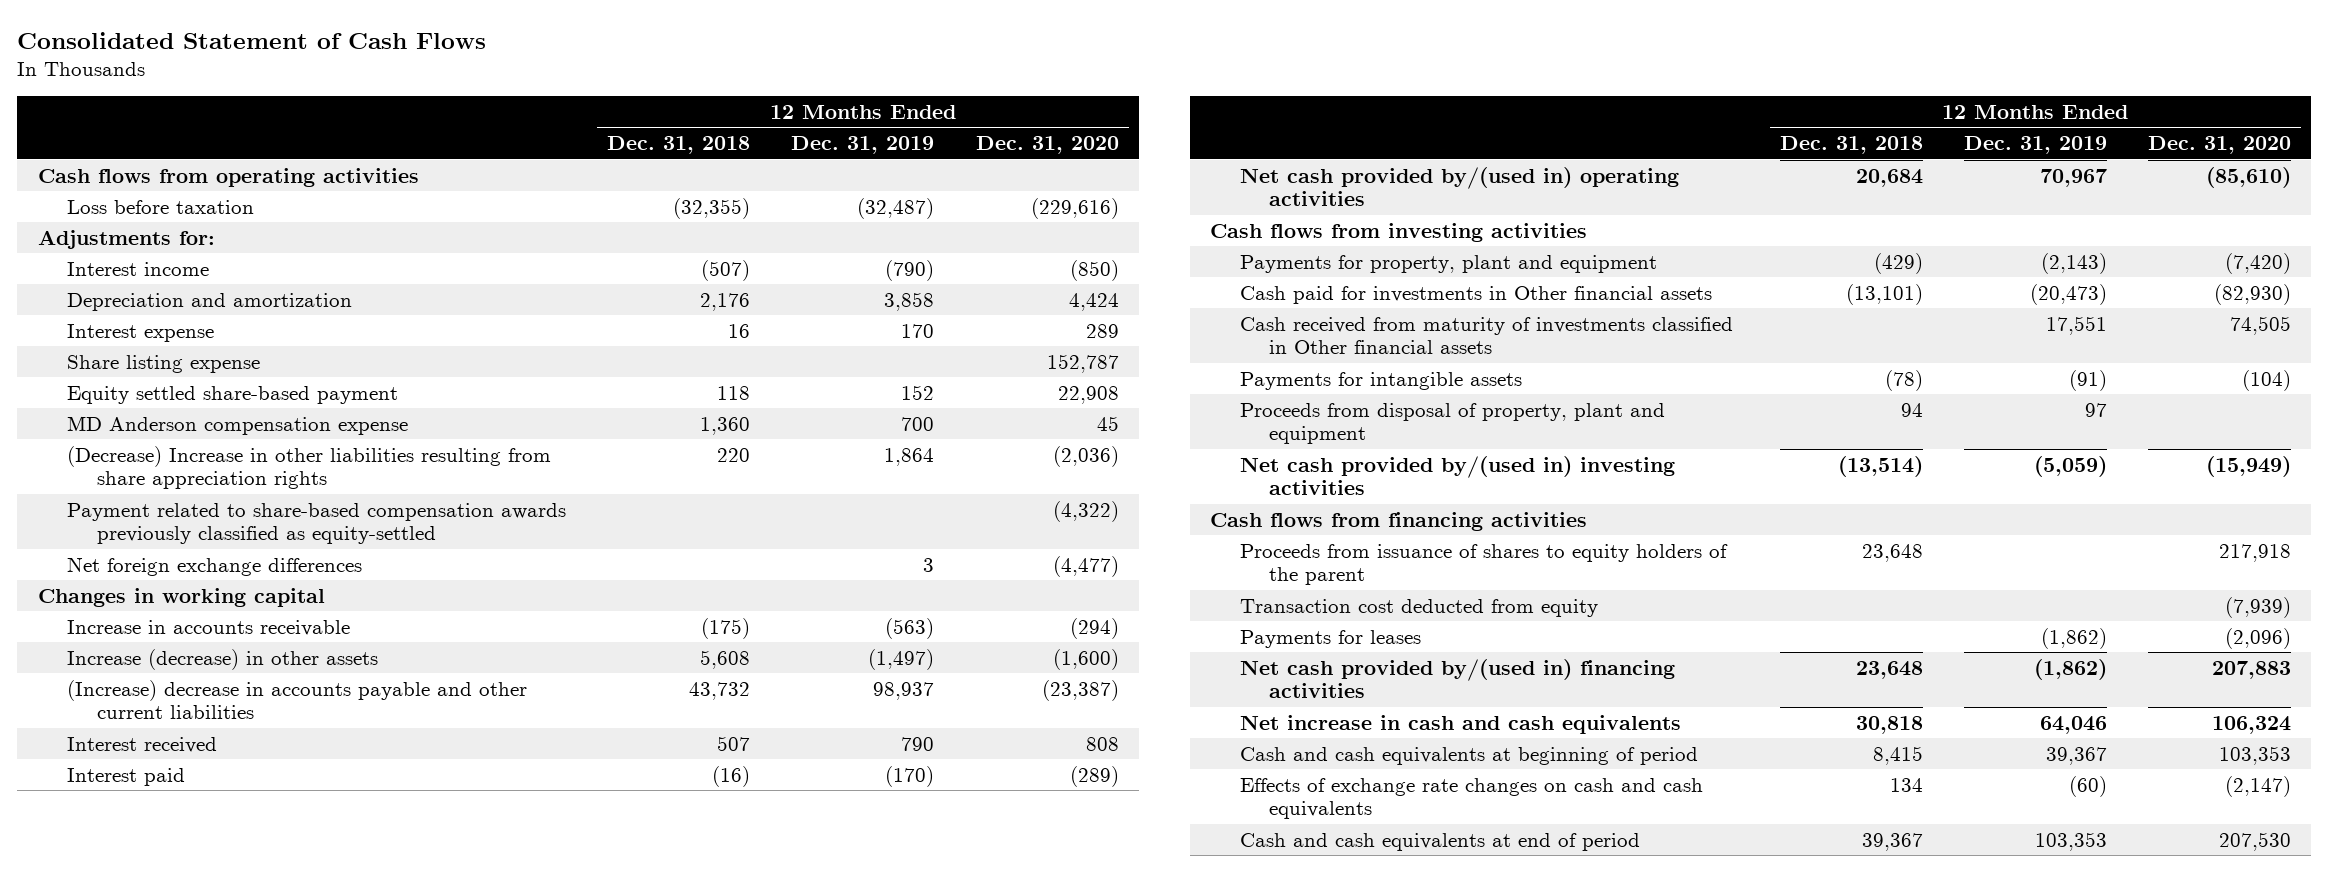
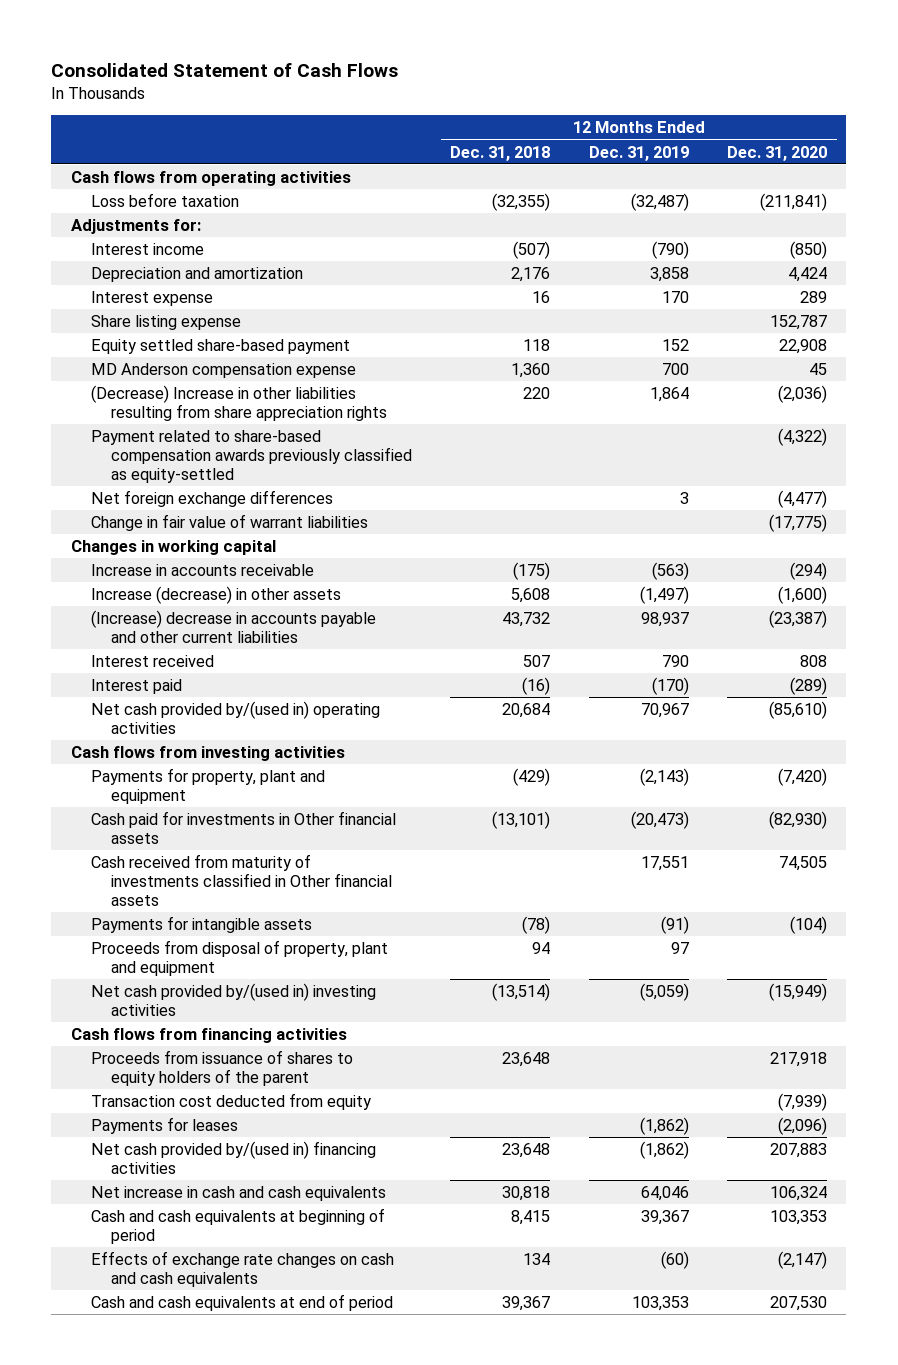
- Loss before taxation | (32,355) | (32,487) | (229,616)
+ Loss before taxation | (32,355) | (32,487) | (211,841)
+ Change in fair value of warrant liabilities | | | (17,775)

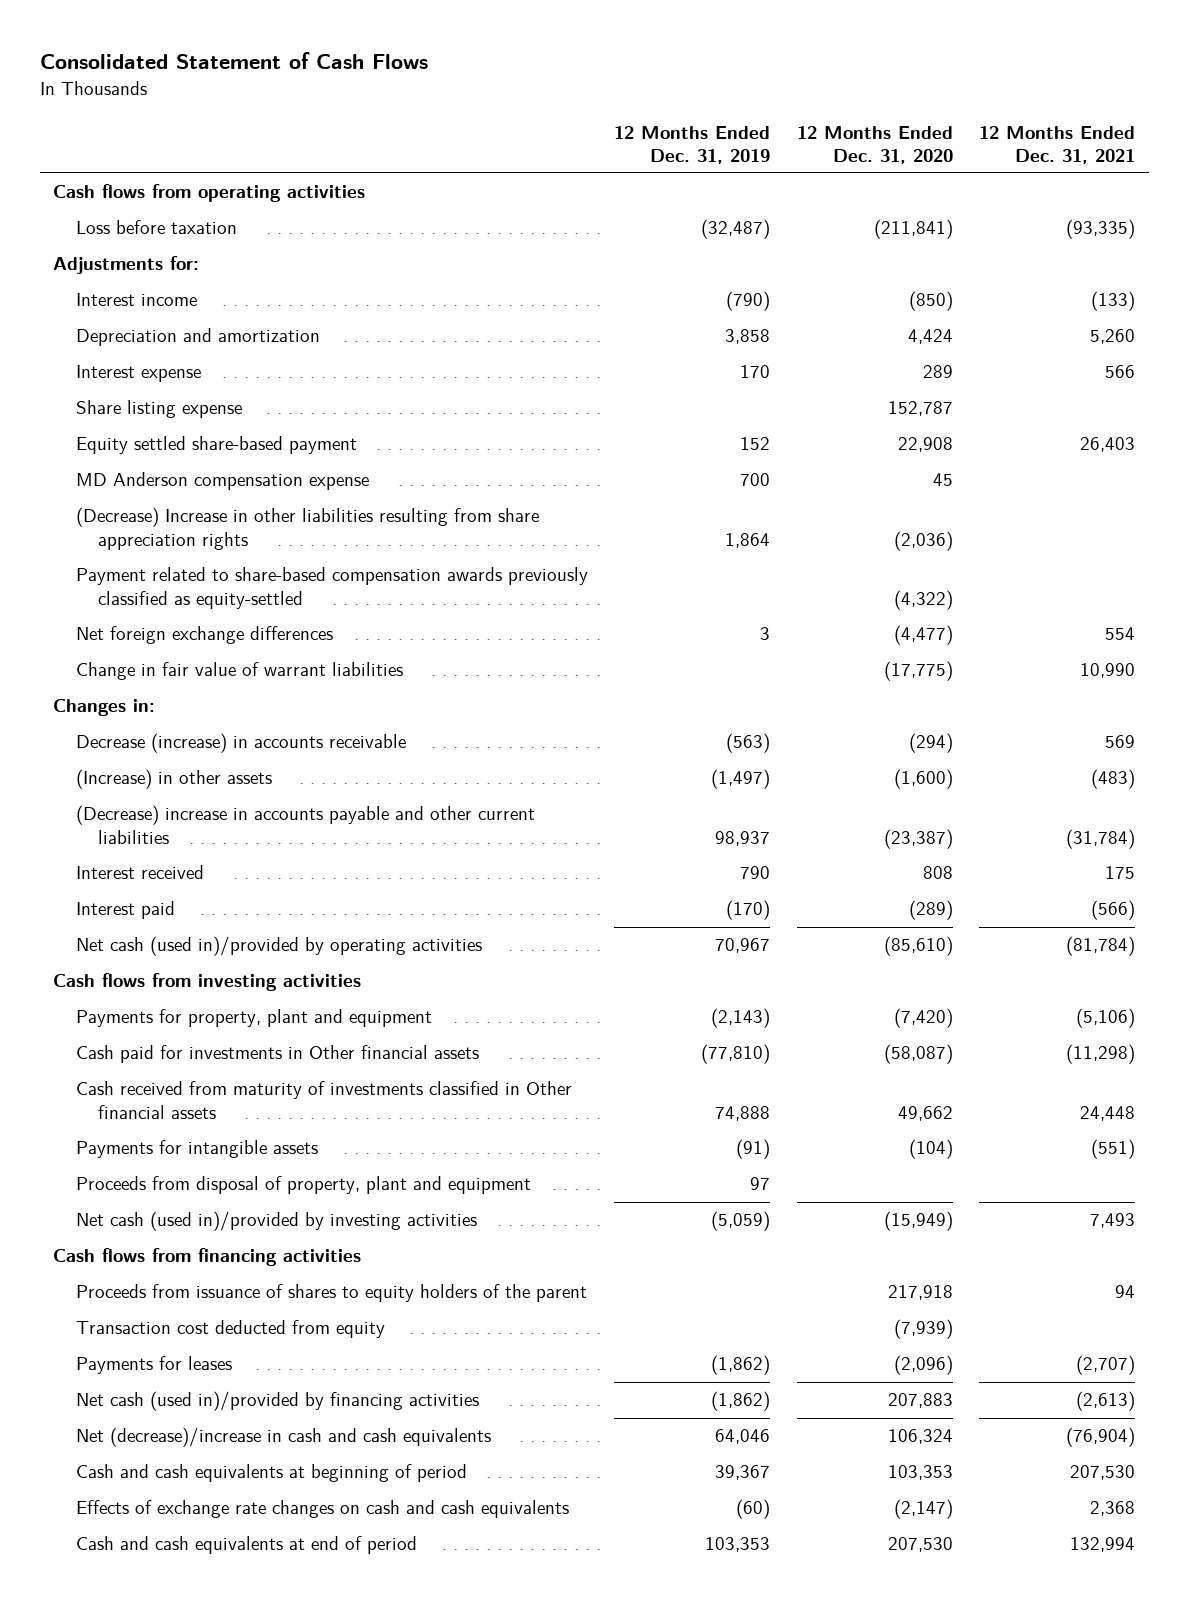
- | 12 Months Ended Dec. 31, 2018 | 12 Months Ended Dec. 31, 2019 | 12 Months Ended Dec. 31, 2020
+ | 12 Months Ended Dec. 31, 2019 | 12 Months Ended Dec. 31, 2020 | 12 Months Ended Dec. 31, 2021
- Changes in working capital
- Increase in accounts receivable | (175) | (563) | (294)
- Increase (decrease) in other assets | 5,608 | (1,497) | (1,600)
- (Increase) decrease in accounts payable and other current liabilities | 43,732 | 98,937 | (23,387)
+ Changes in:
+ Decrease (increase) in accounts receivable | (563) | (294) | 569
+ (Increase) in other assets | (1,497) | (1,600) | (483)
+ (Decrease) increase in accounts payable and other current liabilities | 98,937 | (23,387) | (31,784)
- Net cash provided by/(used in) operating activities | 20,684 | 70,967 | (85,610)
+ Net cash (used in)/provided by operating activities | 70,967 | (85,610) | (81,784)
- Cash paid for investments in Other financial assets | (13,101) | (20,473) | (82,930)
- Cash received from maturity of investments classified in Other financial assets | | 17,551 | 74,505
+ Cash paid for investments in Other financial assets | (77,810) | (58,087) | (11,298)
+ Cash received from maturity of investments classified in Other financial assets | 74,888 | 49,662 | 24,448
- Net cash provided by/(used in) investing activities | (13,514) | (5,059) | (15,949)
+ Net cash (used in)/provided by investing activities | (5,059) | (15,949) | 7,493
- Net cash provided by/(used in) financing activities | 23,648 | (1,862) | 207,883
- Net increase in cash and cash equivalents | 30,818 | 64,046 | 106,324
+ Net cash (used in)/provided by financing activities | (1,862) | 207,883 | (2,613)
+ Net (decrease)/increase in cash and cash equivalents | 64,046 | 106,324 | (76,904)

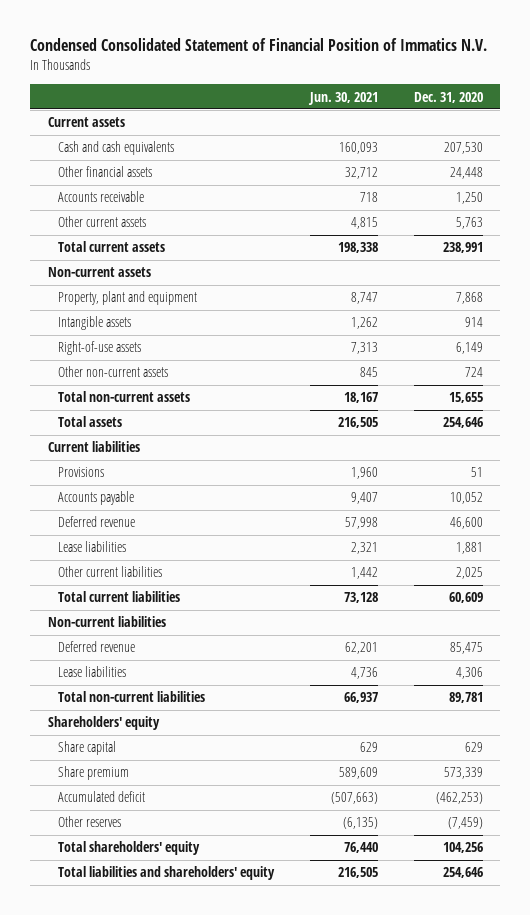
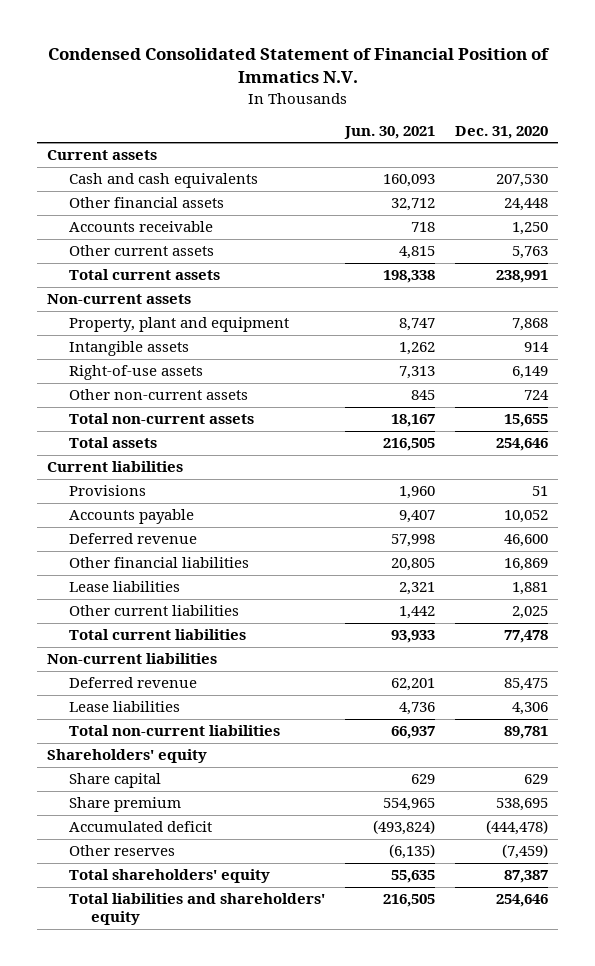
+ Other financial liabilities | 20,805 | 16,869
- Total current liabilities | 73,128 | 60,609
+ Total current liabilities | 93,933 | 77,478
- Share premium | 589,609 | 573,339
- Accumulated deficit | (507,663) | (462,253)
+ Share premium | 554,965 | 538,695
+ Accumulated deficit | (493,824) | (444,478)
- Total shareholders' equity | 76,440 | 104,256
+ Total shareholders' equity | 55,635 | 87,387

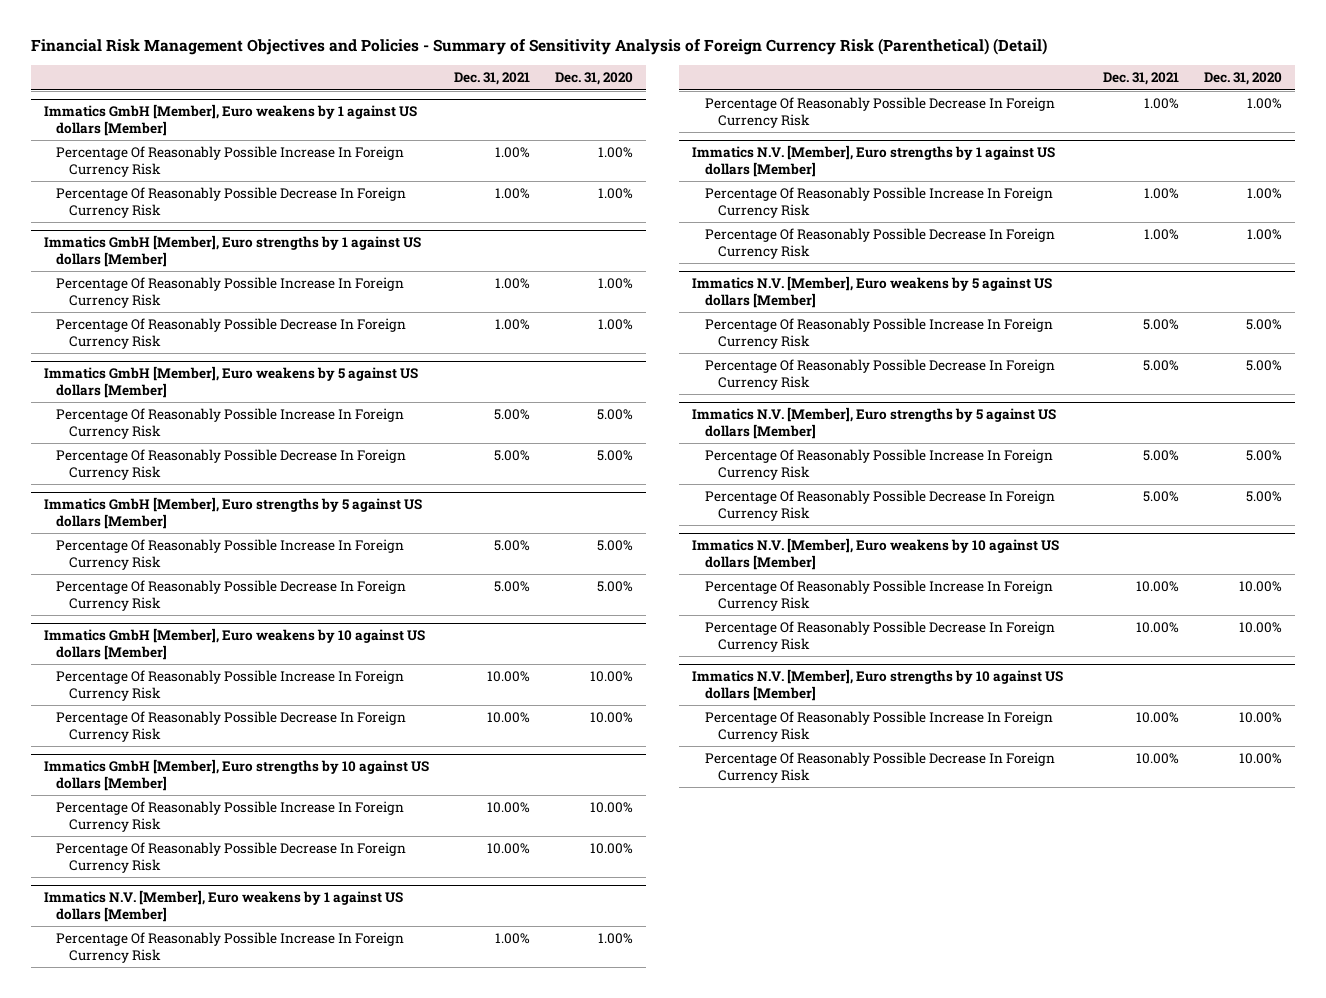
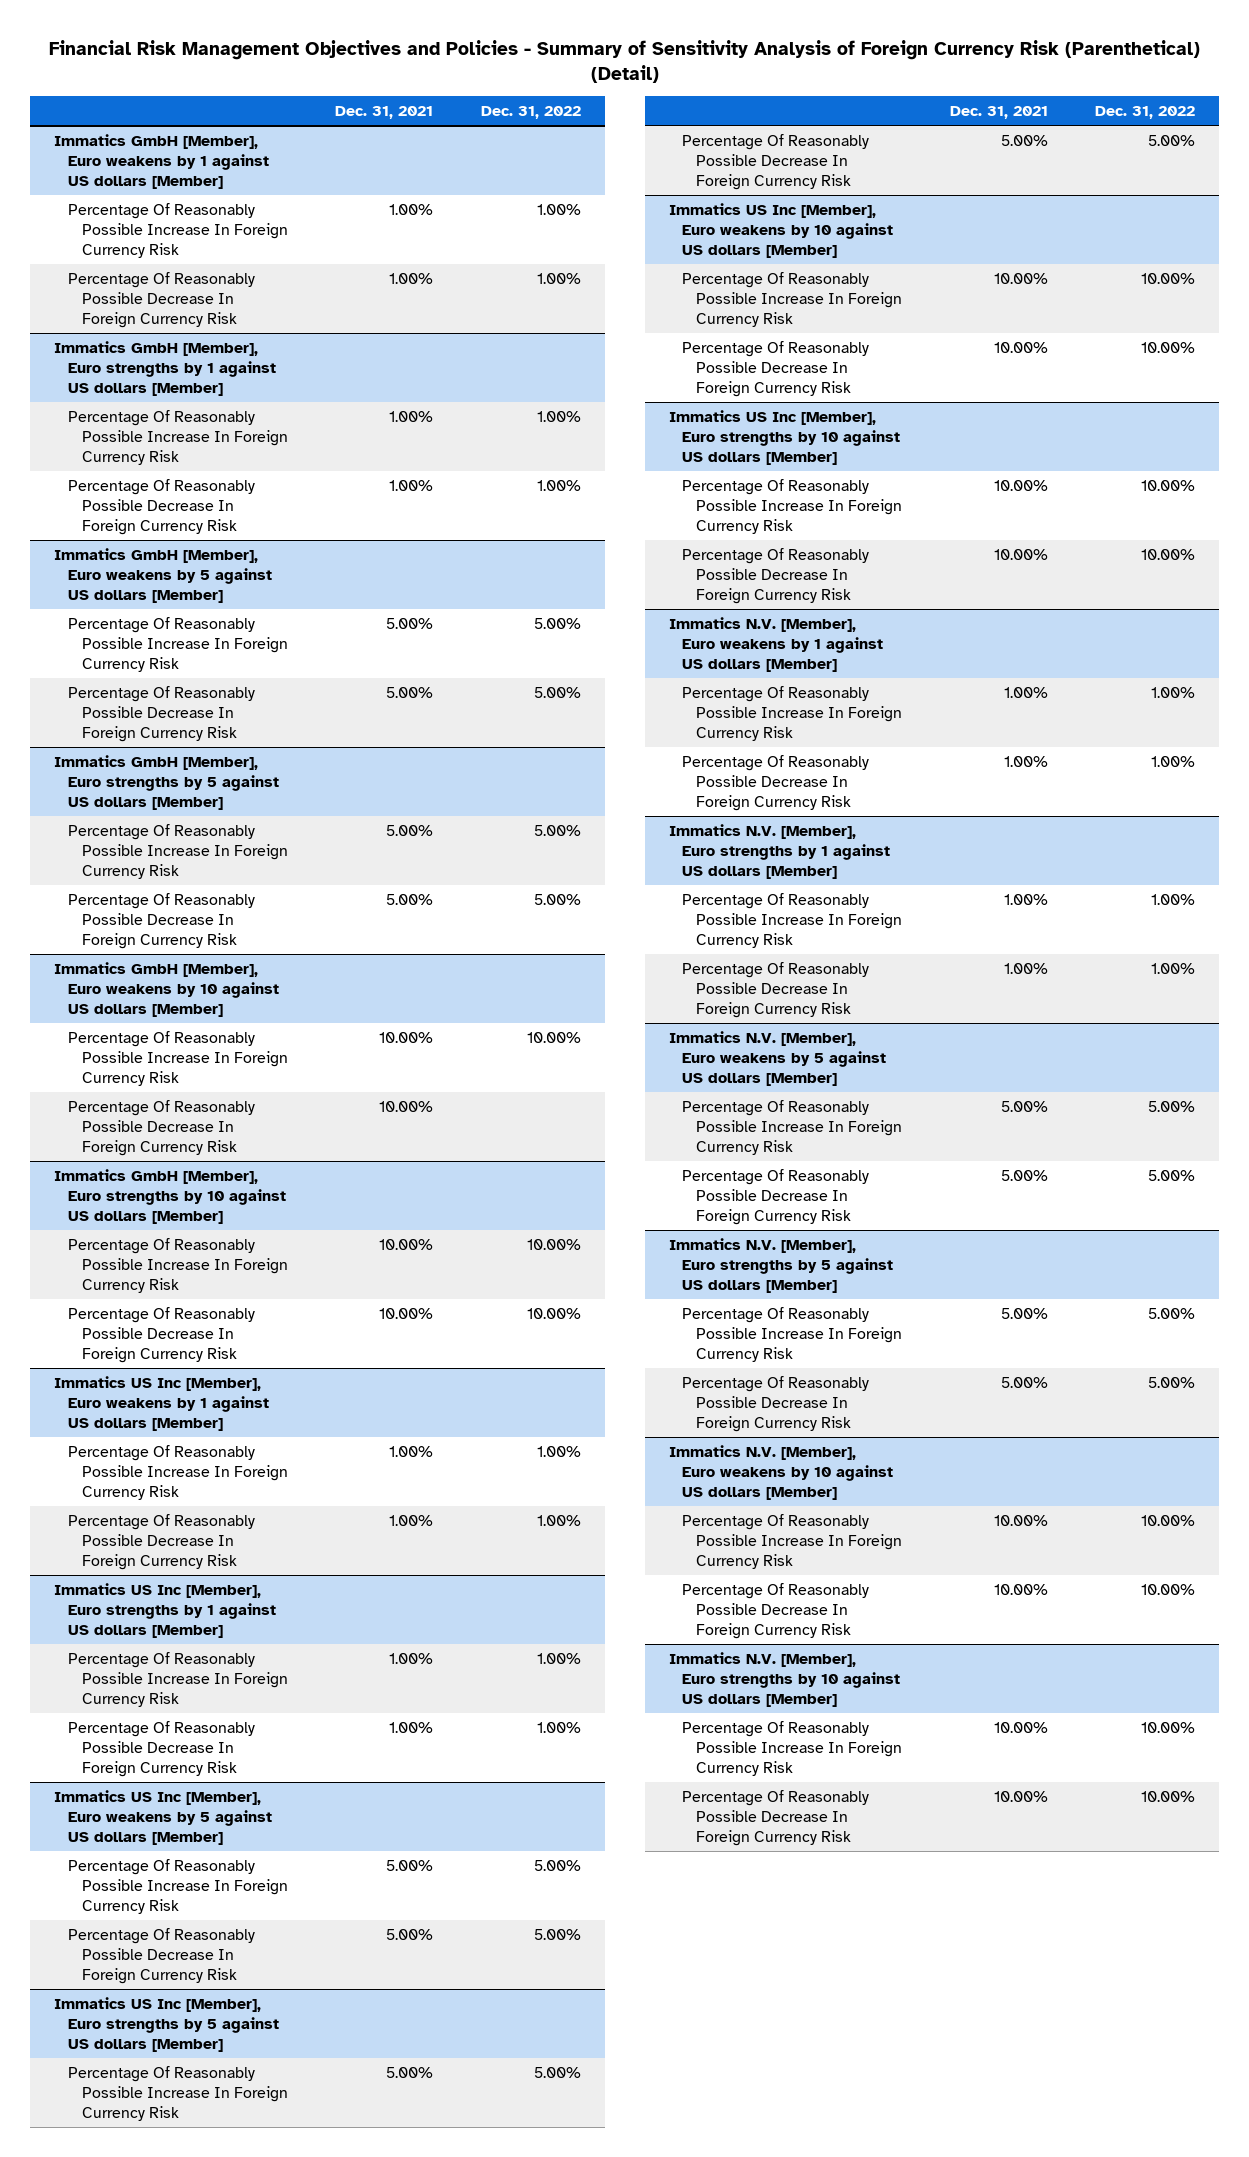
- | Dec. 31, 2021 | Dec. 31, 2020
+ | Dec. 31, 2021 | Dec. 31, 2022
+ Immatics US Inc [Member], Euro weakens by 1 against US dollars [Member]
+ Percentage Of Reasonably Possible Increase In Foreign Currency Risk | 1.00% | 1.00%
+ Percentage Of Reasonably Possible Decrease In Foreign Currency Risk | 1.00% | 1.00%
+ Immatics US Inc [Member], Euro strengths by 1 against US dollars [Member]
+ Percentage Of Reasonably Possible Increase In Foreign Currency Risk | 1.00% | 1.00%
+ Percentage Of Reasonably Possible Decrease In Foreign Currency Risk | 1.00% | 1.00%
+ Immatics US Inc [Member], Euro weakens by 5 against US dollars [Member]
+ Percentage Of Reasonably Possible Increase In Foreign Currency Risk | 5.00% | 5.00%
+ Percentage Of Reasonably Possible Decrease In Foreign Currency Risk | 5.00% | 5.00%
+ Immatics US Inc [Member], Euro strengths by 5 against US dollars [Member]
+ Percentage Of Reasonably Possible Increase In Foreign Currency Risk | 5.00% | 5.00%
+ Percentage Of Reasonably Possible Decrease In Foreign Currency Risk | 5.00% | 5.00%
+ Immatics US Inc [Member], Euro weakens by 10 against US dollars [Member]
+ Percentage Of Reasonably Possible Increase In Foreign Currency Risk | 10.00% | 10.00%
+ Percentage Of Reasonably Possible Decrease In Foreign Currency Risk | 10.00% | 10.00%
+ Immatics US Inc [Member], Euro strengths by 10 against US dollars [Member]
+ Percentage Of Reasonably Possible Increase In Foreign Currency Risk | 10.00% | 10.00%
+ Percentage Of Reasonably Possible Decrease In Foreign Currency Risk | 10.00% | 10.00%

